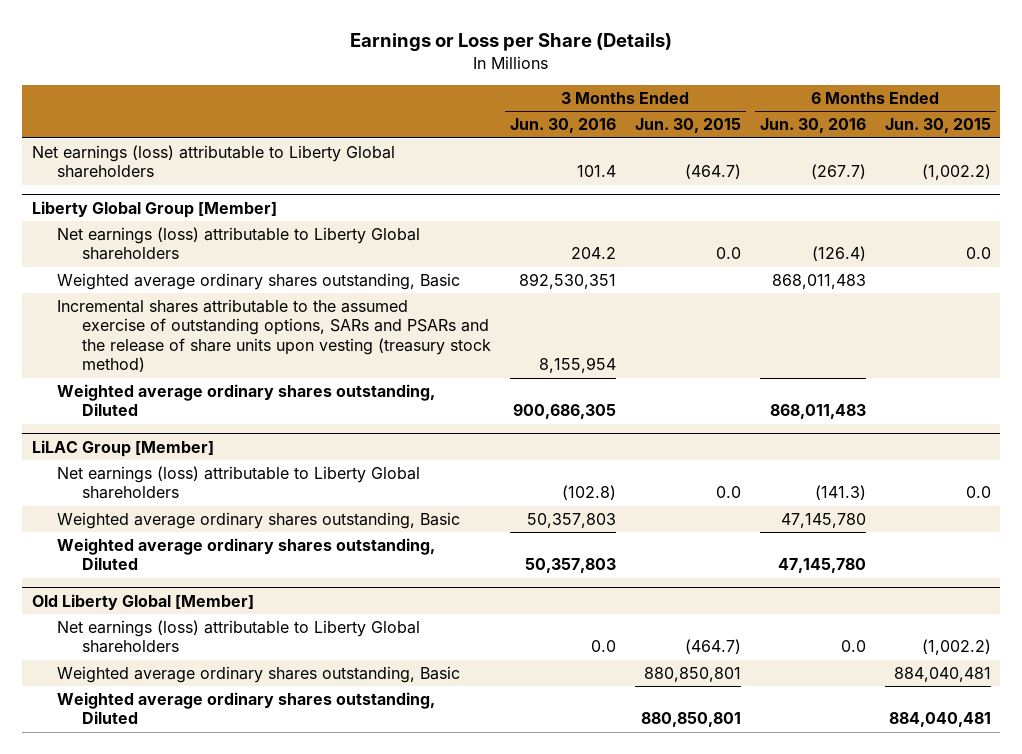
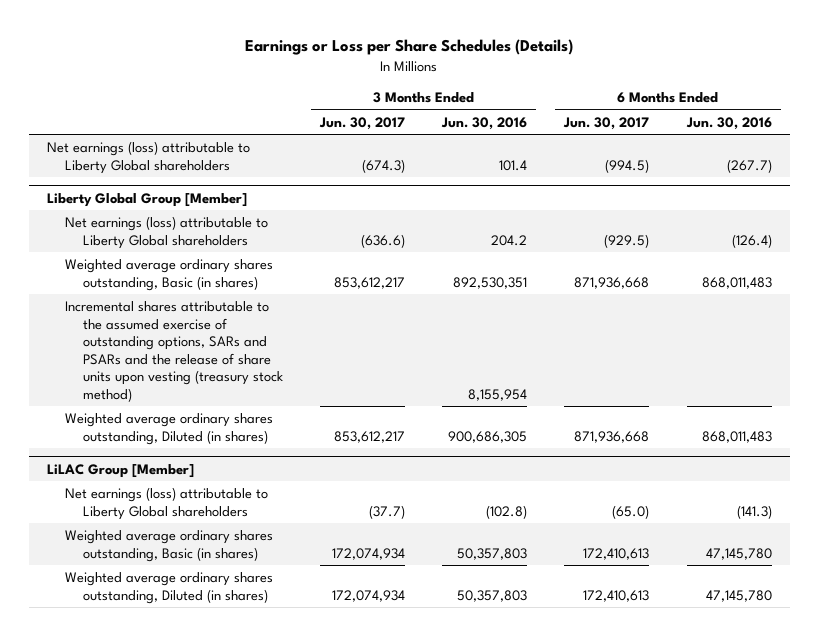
- Earnings or Loss per Share (Details)
+ Earnings or Loss per Share Schedules (Details)
- | 3 Months Ended Jun. 30, 2016 | 3 Months Ended Jun. 30, 2015 | 6 Months Ended Jun. 30, 2016 | 6 Months Ended Jun. 30, 2015
+ | 3 Months Ended Jun. 30, 2017 | 3 Months Ended Jun. 30, 2016 | 6 Months Ended Jun. 30, 2017 | 6 Months Ended Jun. 30, 2016
@ Liberty Global Group [Member]
- Weighted average ordinary shares outstanding, Basic | 892,530,351 | | 868,011,483 |
+ Weighted average ordinary shares outstanding, Basic (in shares) | 853,612,217 | 892,530,351 | 871,936,668 | 868,011,483
- Weighted average ordinary shares outstanding, Diluted | 900,686,305 | | 868,011,483 |
+ Weighted average ordinary shares outstanding, Diluted (in shares) | 853,612,217 | 900,686,305 | 871,936,668 | 868,011,483
@ LiLAC Group [Member]
- Weighted average ordinary shares outstanding, Basic | 50,357,803 | | 47,145,780 |
- Weighted average ordinary shares outstanding, Diluted | 50,357,803 | | 47,145,780 |
- Old Liberty Global [Member]
- Net earnings (loss) attributable to Liberty Global shareholders | 0.0 | (464.7) | 0.0 | (1,002.2)
- Weighted average ordinary shares outstanding, Basic | | 880,850,801 | | 884,040,481
- Weighted average ordinary shares outstanding, Diluted | | 880,850,801 | | 884,040,481
@ LiLAC Group [Member]
+ Weighted average ordinary shares outstanding, Basic (in shares) | 172,074,934 | 50,357,803 | 172,410,613 | 47,145,780
+ Weighted average ordinary shares outstanding, Diluted (in shares) | 172,074,934 | 50,357,803 | 172,410,613 | 47,145,780

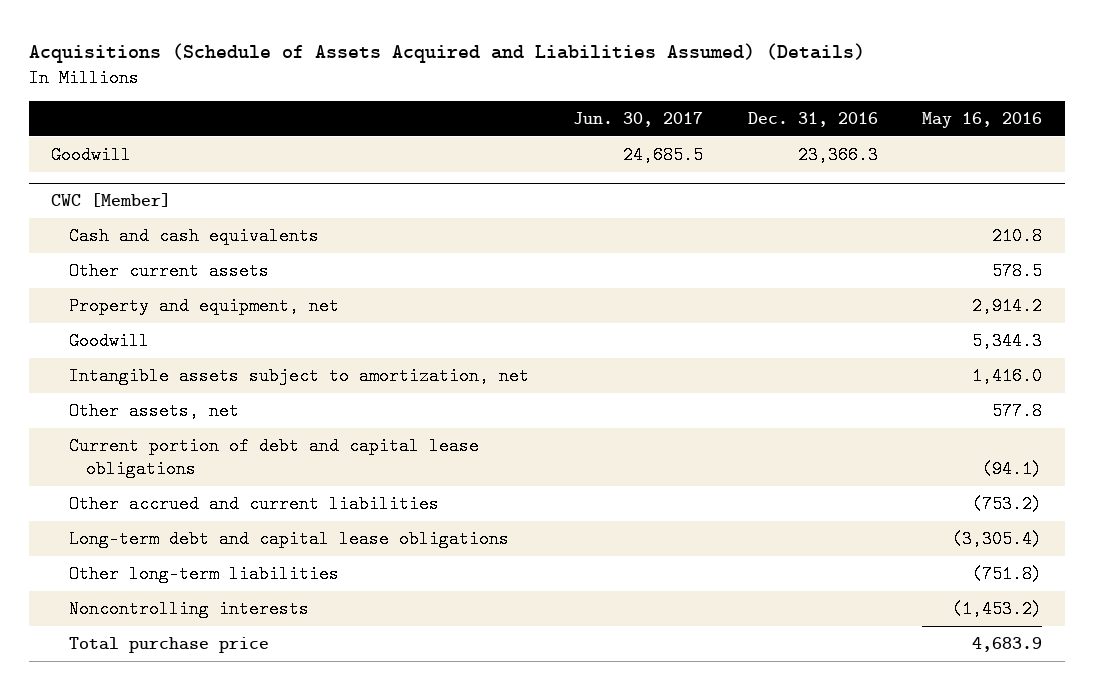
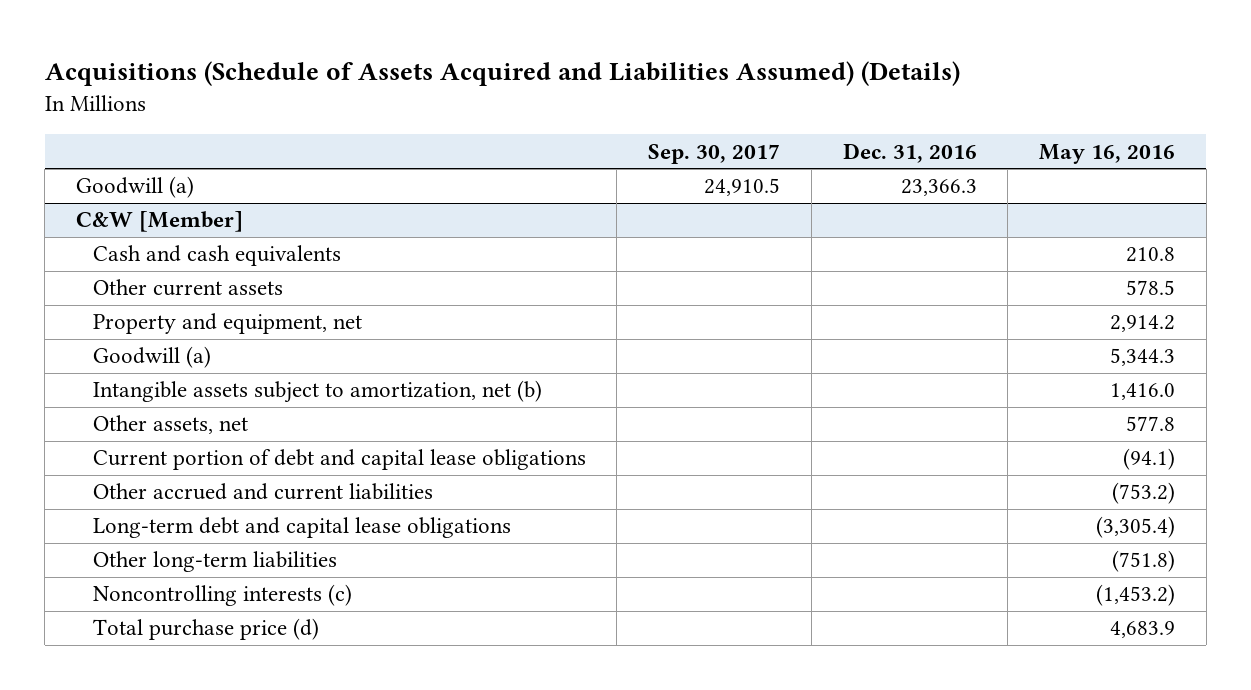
- | Jun. 30, 2017 | Dec. 31, 2016 | May 16, 2016
+ | Sep. 30, 2017 | Dec. 31, 2016 | May 16, 2016
- Goodwill | 24,685.5 | 23,366.3 |
- CWC [Member]
+ Goodwill (a) | 24,910.5 | 23,366.3 |
+ C&W [Member]
- Goodwill | | | 5,344.3
- Intangible assets subject to amortization, net | | | 1,416.0
+ Goodwill (a) | | | 5,344.3
+ Intangible assets subject to amortization, net (b) | | | 1,416.0
- Noncontrolling interests | | | (1,453.2)
- Total purchase price | | | 4,683.9
+ Noncontrolling interests (c) | | | (1,453.2)
+ Total purchase price (d) | | | 4,683.9

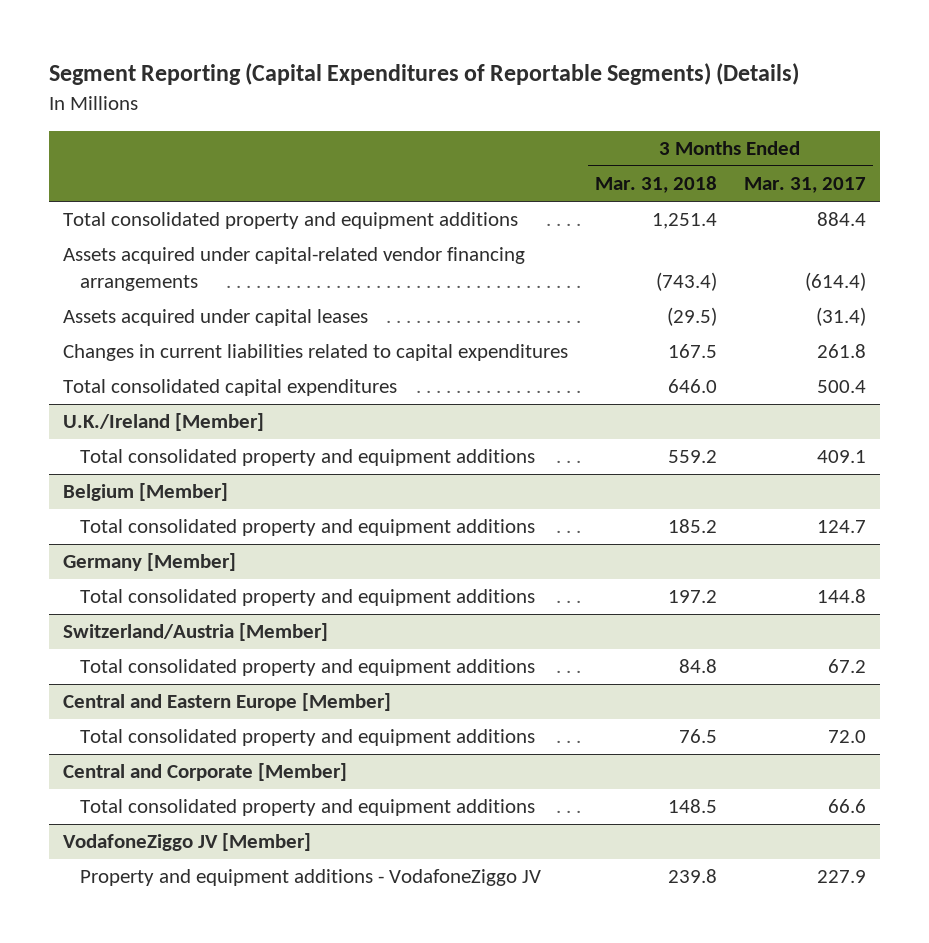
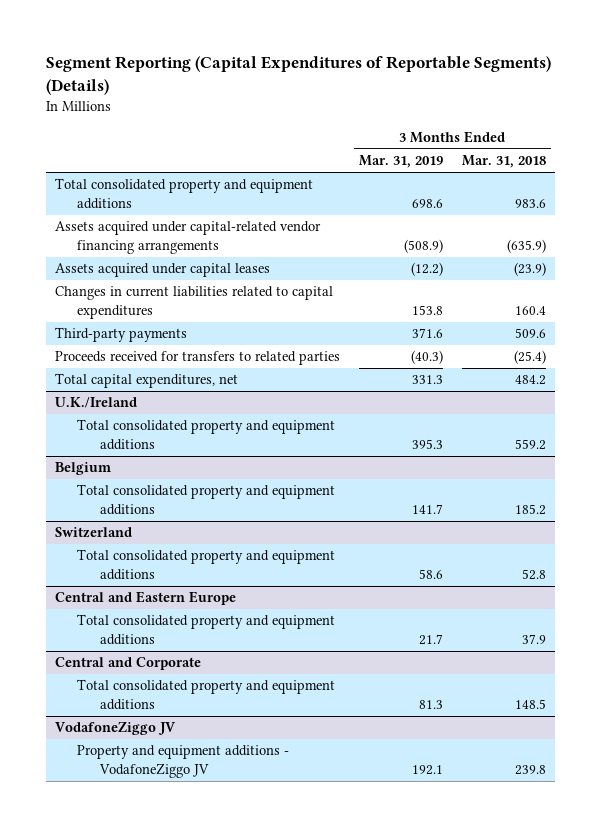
- | 3 Months Ended Mar. 31, 2018 | 3 Months Ended Mar. 31, 2017
+ | 3 Months Ended Mar. 31, 2019 | 3 Months Ended Mar. 31, 2018
- Total consolidated property and equipment additions | 1,251.4 | 884.4
- Assets acquired under capital-related vendor financing arrangements | (743.4) | (614.4)
- Assets acquired under capital leases | (29.5) | (31.4)
- Changes in current liabilities related to capital expenditures | 167.5 | 261.8
- Total consolidated capital expenditures | 646.0 | 500.4
- U.K./Ireland [Member]
+ Total consolidated property and equipment additions | 698.6 | 983.6
+ Assets acquired under capital-related vendor financing arrangements | (508.9) | (635.9)
+ Assets acquired under capital leases | (12.2) | (23.9)
+ Changes in current liabilities related to capital expenditures | 153.8 | 160.4
+ Third-party payments | 371.6 | 509.6
+ Proceeds received for transfers to related parties | (40.3) | (25.4)
+ Total capital expenditures, net | 331.3 | 484.2
+ U.K./Ireland
- Belgium [Member]
+ Belgium
- Germany [Member]
- Total consolidated property and equipment additions | 197.2 | 144.8
- Switzerland/Austria [Member]
- Total consolidated property and equipment additions | 84.8 | 67.2
- Central and Eastern Europe [Member]
- Total consolidated property and equipment additions | 76.5 | 72.0
- Central and Corporate [Member]
+ Switzerland
+ Total consolidated property and equipment additions | 58.6 | 52.8
+ Central and Eastern Europe
+ Total consolidated property and equipment additions | 21.7 | 37.9
+ Central and Corporate
- VodafoneZiggo JV [Member]
+ VodafoneZiggo JV

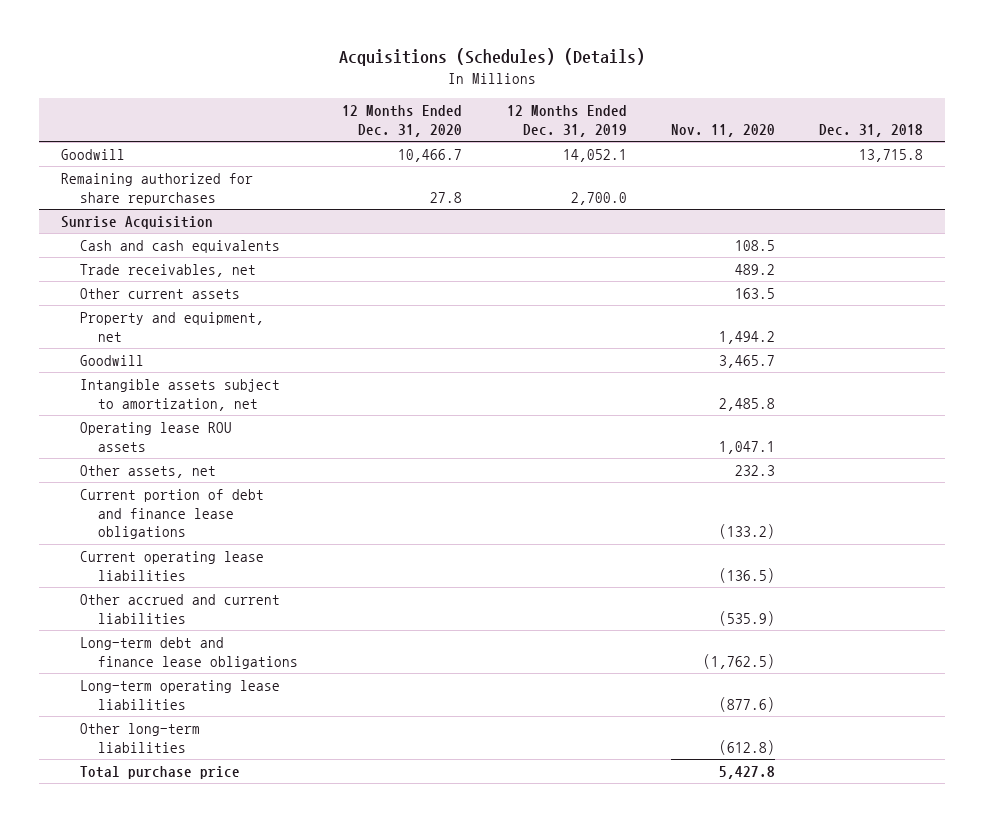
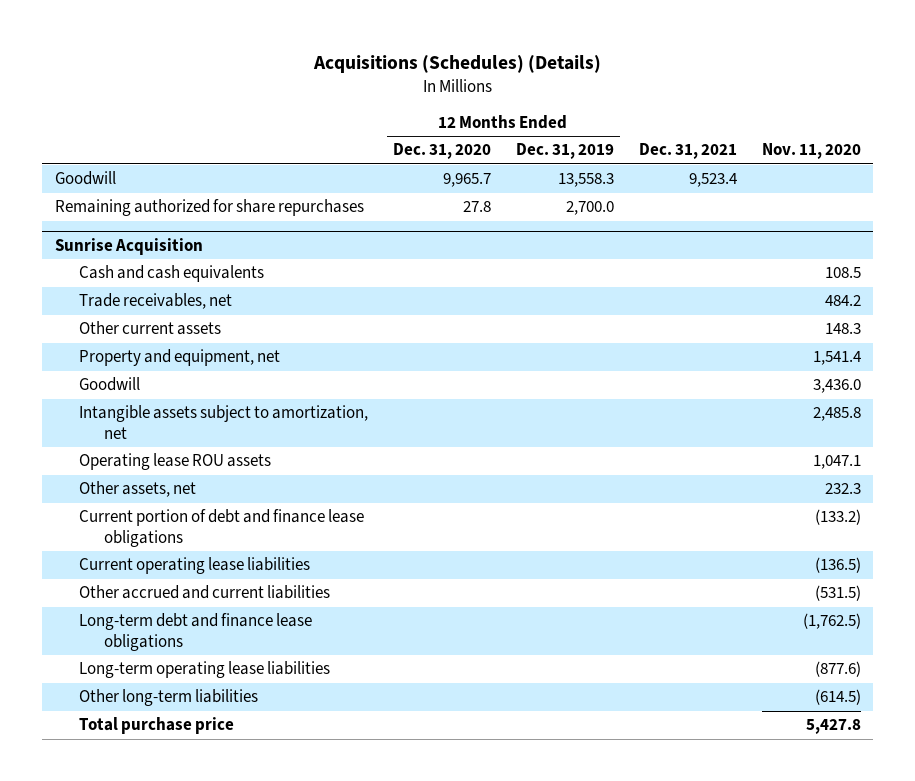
- | 12 Months Ended Dec. 31, 2020 | 12 Months Ended Dec. 31, 2019 | Nov. 11, 2020 | Dec. 31, 2018
+ | 12 Months Ended Dec. 31, 2020 | 12 Months Ended Dec. 31, 2019 | Dec. 31, 2021 | Nov. 11, 2020
- Goodwill | 10,466.7 | 14,052.1 | | 13,715.8
+ Goodwill | 9,965.7 | 13,558.3 | 9,523.4 |
@ Sunrise Acquisition
- Trade receivables, net | | | 489.2 |
- Other current assets | | | 163.5 |
- Property and equipment, net | | | 1,494.2 |
- Goodwill | | | 3,465.7 |
+ Trade receivables, net | | | | 484.2
+ Other current assets | | | | 148.3
+ Property and equipment, net | | | | 1,541.4
+ Goodwill | | | | 3,436.0
- Other accrued and current liabilities | | | (535.9) |
+ Other accrued and current liabilities | | | | (531.5)
- Other long-term liabilities | | | (612.8) |
+ Other long-term liabilities | | | | (614.5)

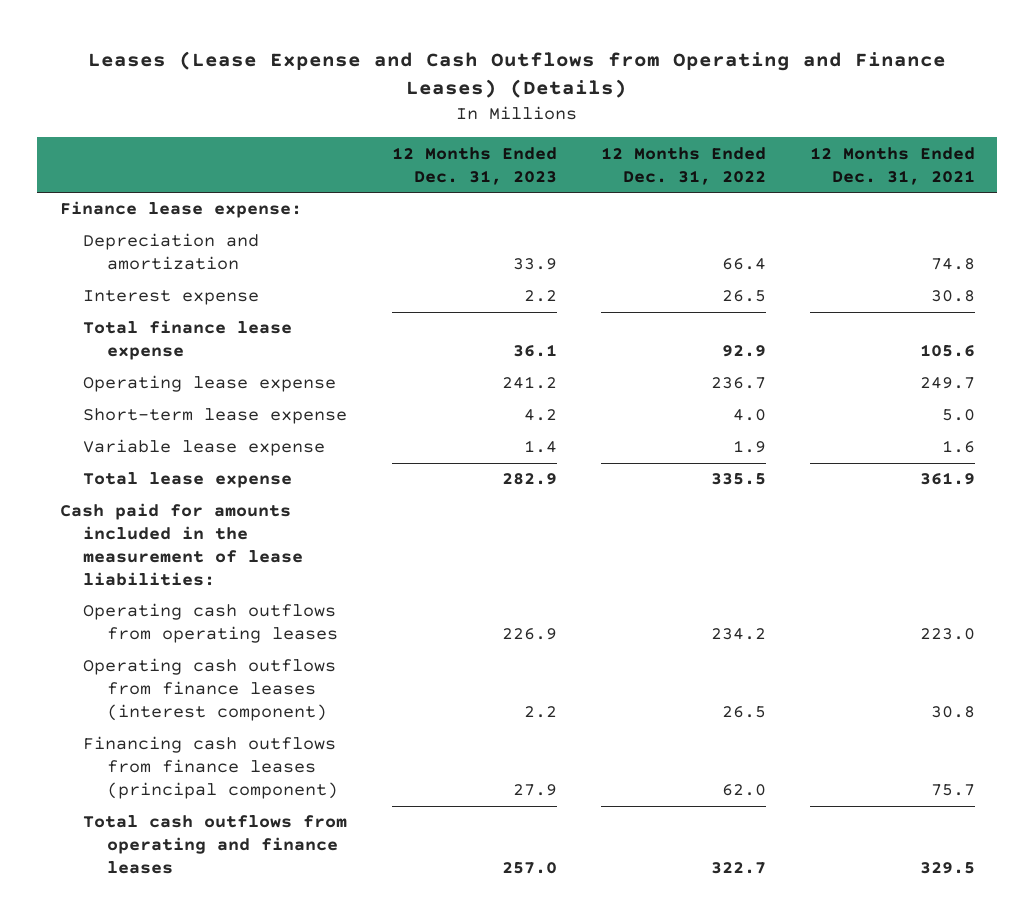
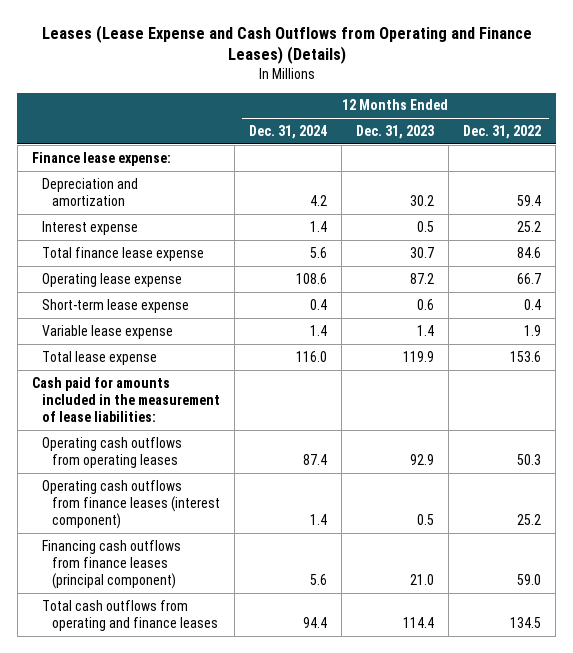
- | 12 Months Ended Dec. 31, 2023 | 12 Months Ended Dec. 31, 2022 | 12 Months Ended Dec. 31, 2021
+ | 12 Months Ended Dec. 31, 2024 | 12 Months Ended Dec. 31, 2023 | 12 Months Ended Dec. 31, 2022
- Depreciation and amortization | 33.9 | 66.4 | 74.8
- Interest expense | 2.2 | 26.5 | 30.8
- Total finance lease expense | 36.1 | 92.9 | 105.6
- Operating lease expense | 241.2 | 236.7 | 249.7
- Short-term lease expense | 4.2 | 4.0 | 5.0
+ Depreciation and amortization | 4.2 | 30.2 | 59.4
+ Interest expense | 1.4 | 0.5 | 25.2
+ Total finance lease expense | 5.6 | 30.7 | 84.6
+ Operating lease expense | 108.6 | 87.2 | 66.7
+ Short-term lease expense | 0.4 | 0.6 | 0.4
- Total lease expense | 282.9 | 335.5 | 361.9
+ Total lease expense | 116.0 | 119.9 | 153.6
- Operating cash outflows from operating leases | 226.9 | 234.2 | 223.0
- Operating cash outflows from finance leases (interest component) | 2.2 | 26.5 | 30.8
- Financing cash outflows from finance leases (principal component) | 27.9 | 62.0 | 75.7
- Total cash outflows from operating and finance leases | 257.0 | 322.7 | 329.5
+ Operating cash outflows from operating leases | 87.4 | 92.9 | 50.3
+ Operating cash outflows from finance leases (interest component) | 1.4 | 0.5 | 25.2
+ Financing cash outflows from finance leases (principal component) | 5.6 | 21.0 | 59.0
+ Total cash outflows from operating and finance leases | 94.4 | 114.4 | 134.5

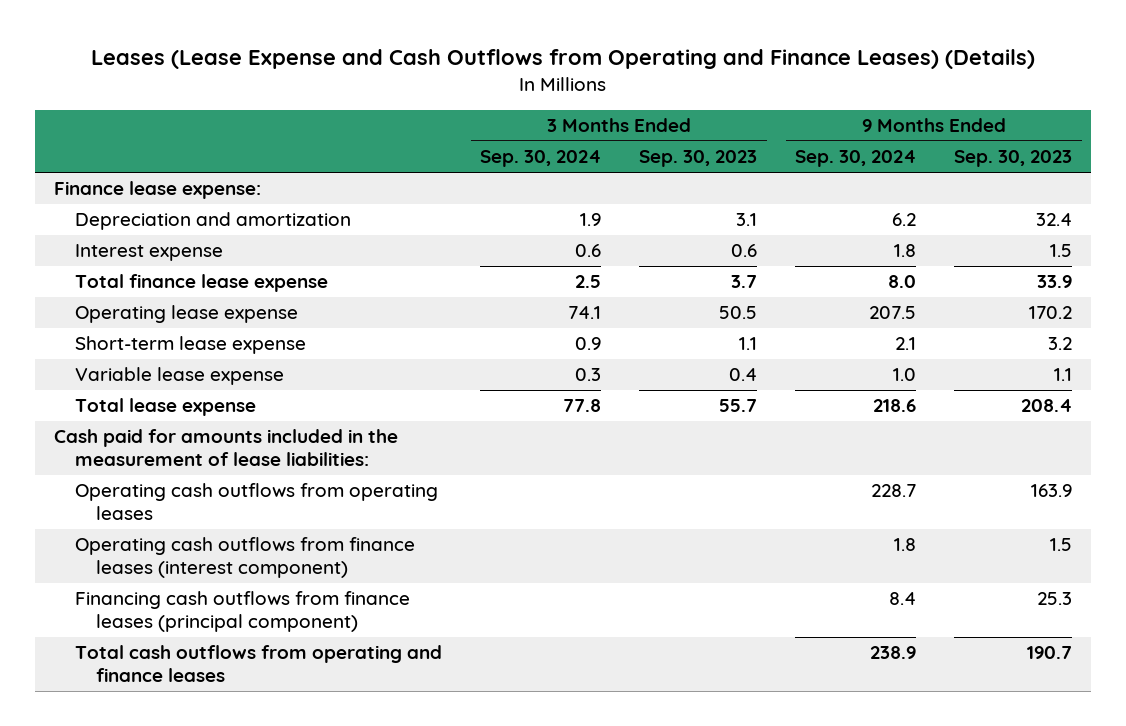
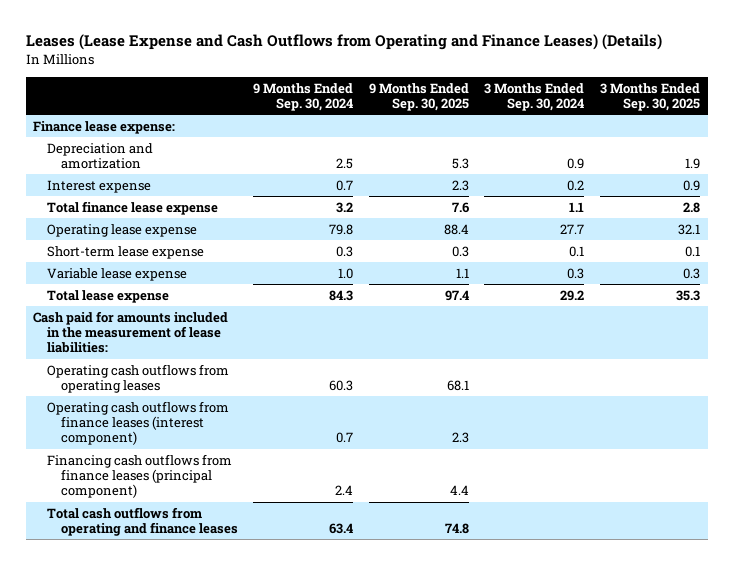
- | 3 Months Ended Sep. 30, 2024 | 3 Months Ended Sep. 30, 2023 | 9 Months Ended Sep. 30, 2024 | 9 Months Ended Sep. 30, 2023
+ | 9 Months Ended Sep. 30, 2024 | 9 Months Ended Sep. 30, 2025 | 3 Months Ended Sep. 30, 2024 | 3 Months Ended Sep. 30, 2025
- Depreciation and amortization | 1.9 | 3.1 | 6.2 | 32.4
- Interest expense | 0.6 | 0.6 | 1.8 | 1.5
- Total finance lease expense | 2.5 | 3.7 | 8.0 | 33.9
- Operating lease expense | 74.1 | 50.5 | 207.5 | 170.2
- Short-term lease expense | 0.9 | 1.1 | 2.1 | 3.2
+ Depreciation and amortization | 2.5 | 5.3 | 0.9 | 1.9
+ Interest expense | 0.7 | 2.3 | 0.2 | 0.9
+ Total finance lease expense | 3.2 | 7.6 | 1.1 | 2.8
+ Operating lease expense | 79.8 | 88.4 | 27.7 | 32.1
+ Short-term lease expense | 0.3 | 0.3 | 0.1 | 0.1
- Total lease expense | 77.8 | 55.7 | 218.6 | 208.4
+ Total lease expense | 84.3 | 97.4 | 29.2 | 35.3
- Operating cash outflows from operating leases | | | 228.7 | 163.9
- Operating cash outflows from finance leases (interest component) | | | 1.8 | 1.5
- Financing cash outflows from finance leases (principal component) | | | 8.4 | 25.3
- Total cash outflows from operating and finance leases | | | 238.9 | 190.7
+ Operating cash outflows from operating leases | 60.3 | 68.1 | |
+ Operating cash outflows from finance leases (interest component) | 0.7 | 2.3 | |
+ Financing cash outflows from finance leases (principal component) | 2.4 | 4.4 | |
+ Total cash outflows from operating and finance leases | 63.4 | 74.8 | |

